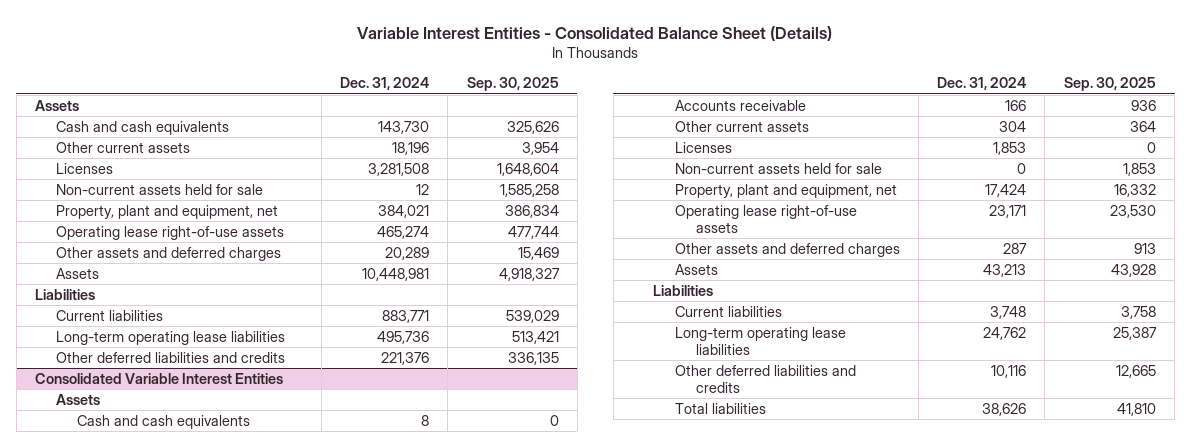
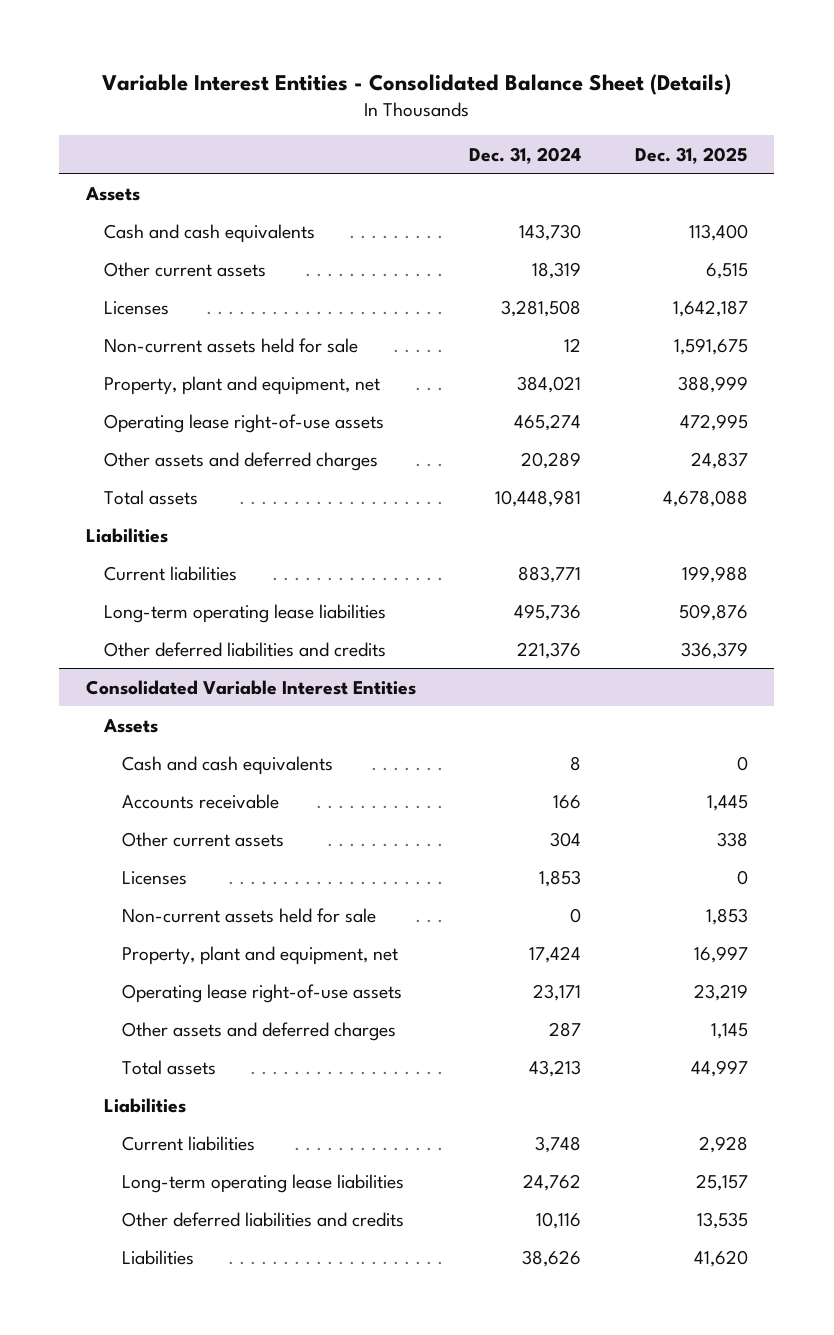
- | Dec. 31, 2024 | Sep. 30, 2025
+ | Dec. 31, 2024 | Dec. 31, 2025
- Other current assets | 18,196 | 3,954
+ Other current assets | 18,319 | 6,515
- Assets | 10,448,981 | 4,918,327
+ Total assets | 10,448,981 | 4,678,088
@ Consolidated Variable Interest Entities
- Assets | 43,213 | 43,928
+ Total assets | 43,213 | 44,997
- Total liabilities | 38,626 | 41,810
+ Liabilities | 38,626 | 41,620

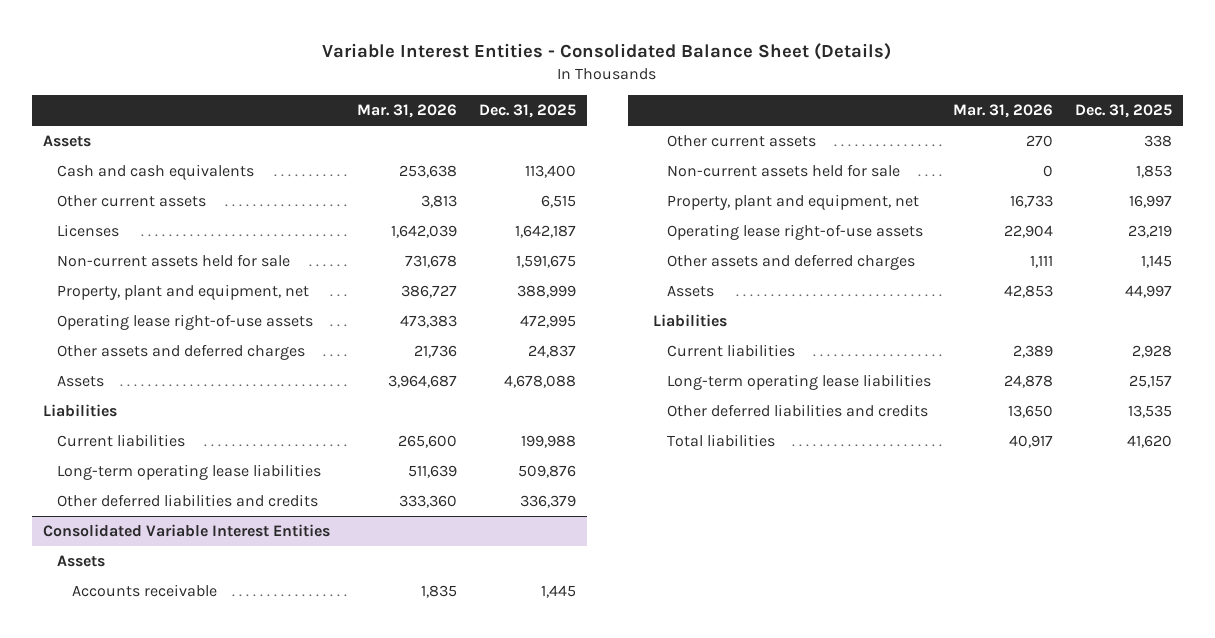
- | Dec. 31, 2024 | Dec. 31, 2025
+ | Mar. 31, 2026 | Dec. 31, 2025
- Total assets | 10,448,981 | 4,678,088
+ Assets | 3,964,687 | 4,678,088
@ Consolidated Variable Interest Entities
- Cash and cash equivalents | 8 | 0
- Licenses | 1,853 | 0
- Total assets | 43,213 | 44,997
+ Assets | 42,853 | 44,997
- Liabilities | 38,626 | 41,620
+ Total liabilities | 40,917 | 41,620

